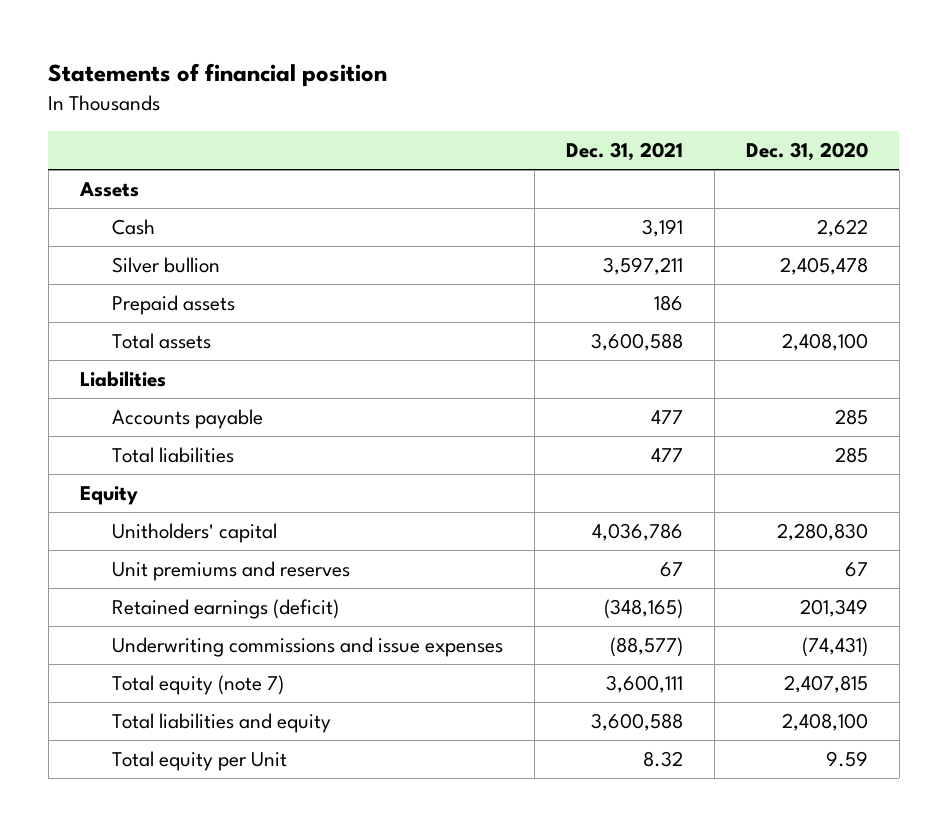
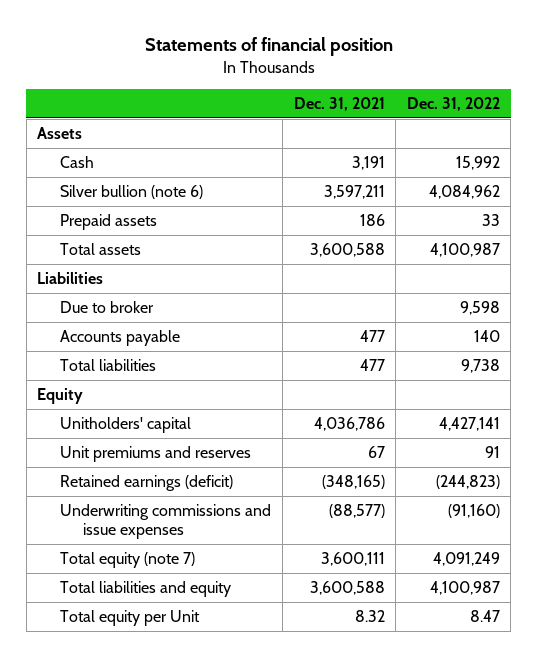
- | Dec. 31, 2021 | Dec. 31, 2020
+ | Dec. 31, 2021 | Dec. 31, 2022
- Silver bullion | 3,597,211 | 2,405,478
+ Silver bullion (note 6) | 3,597,211 | 4,084,962
+ Due to broker | | 9,598

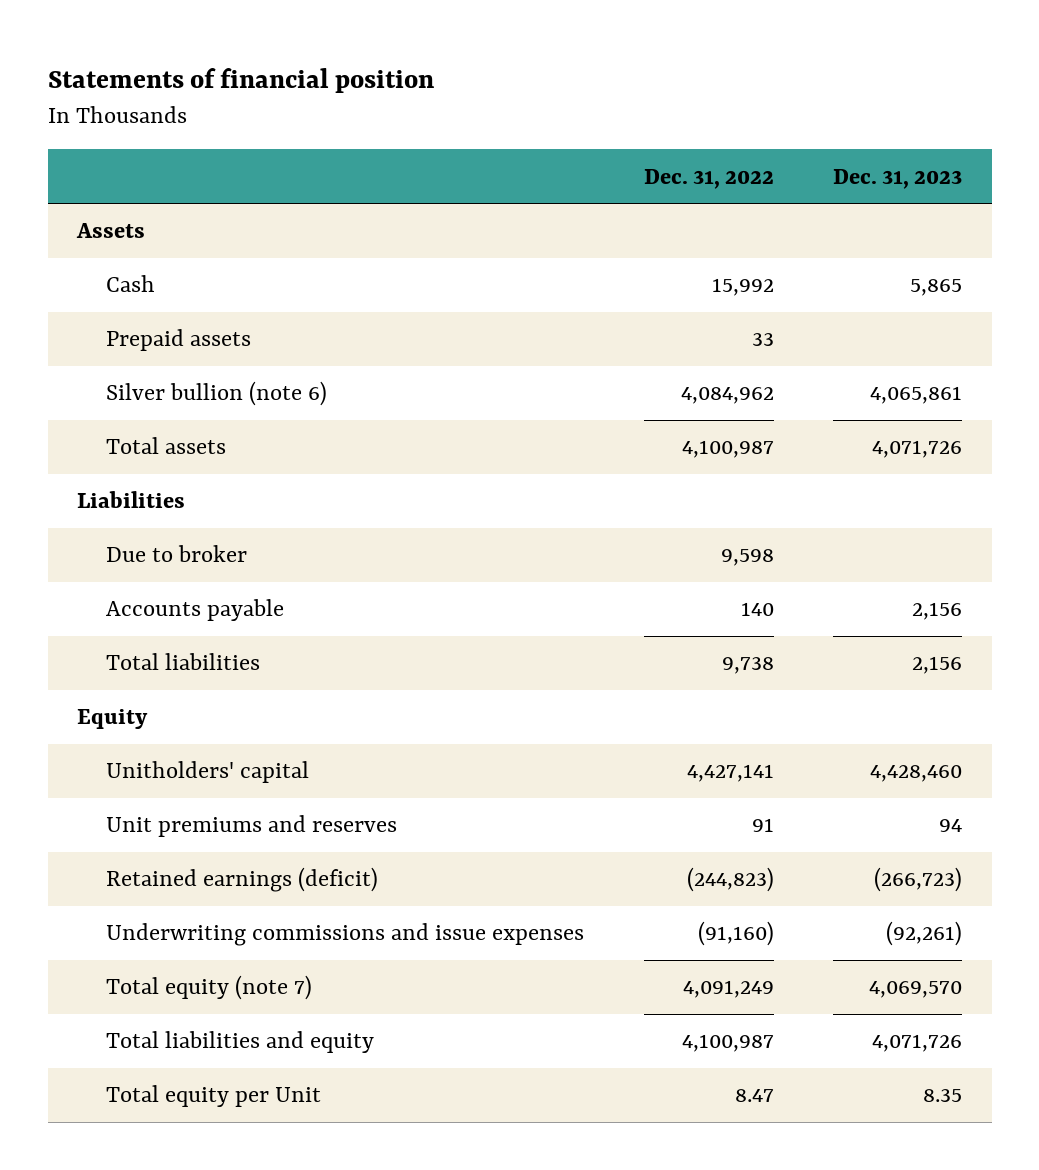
- | Dec. 31, 2021 | Dec. 31, 2022
+ | Dec. 31, 2022 | Dec. 31, 2023
moved down: Silver bullion (note 6) | 4,084,962 | 4,065,861

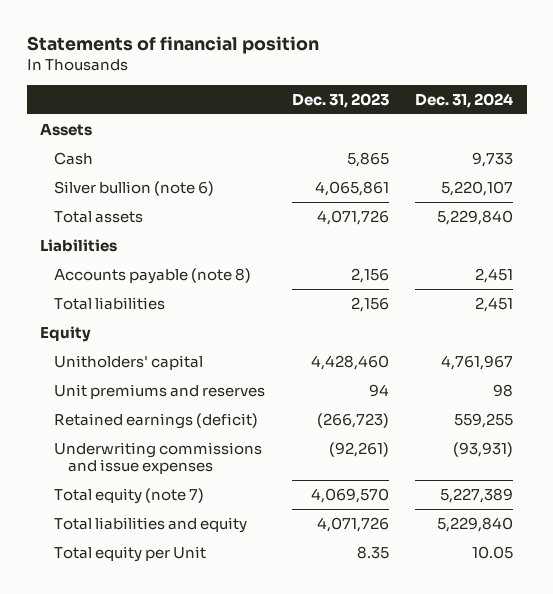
- | Dec. 31, 2022 | Dec. 31, 2023
+ | Dec. 31, 2023 | Dec. 31, 2024
- Prepaid assets | 33 |
- Due to broker | 9,598 |
- Accounts payable | 140 | 2,156
+ Accounts payable (note 8) | 2,156 | 2,451

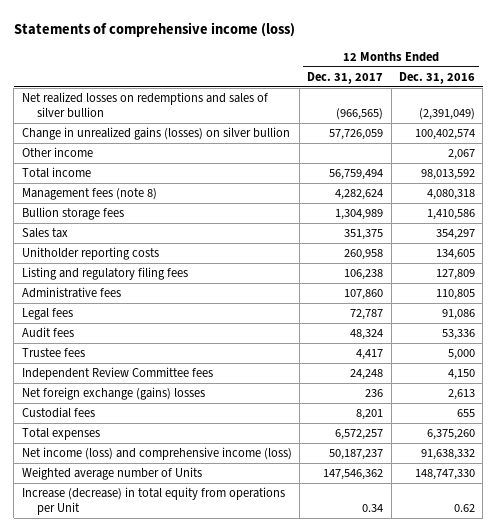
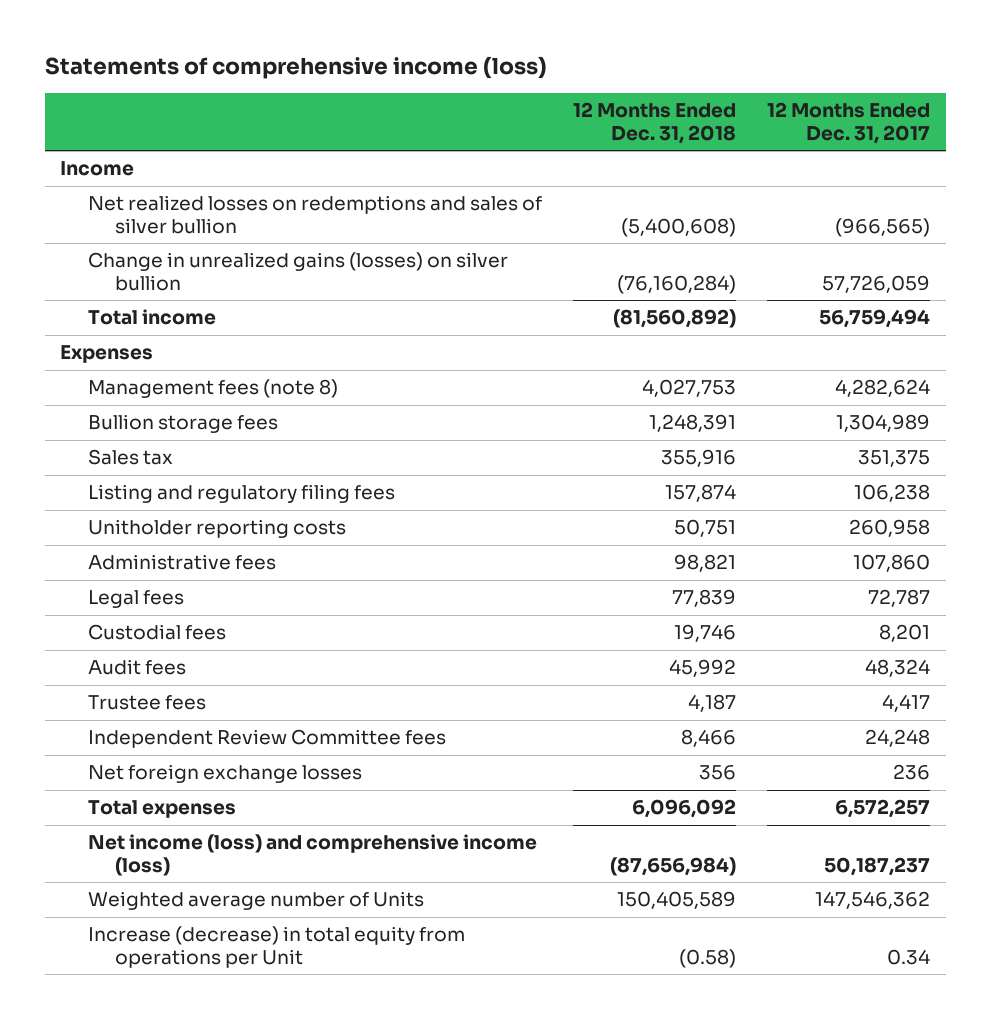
- | 12 Months Ended Dec. 31, 2017 | 12 Months Ended Dec. 31, 2016
+ | 12 Months Ended Dec. 31, 2018 | 12 Months Ended Dec. 31, 2017
+ Income
- Other income | | 2,067
+ Expenses
moved down: Unitholder reporting costs | 50,751 | 260,958
moved up: Custodial fees | 19,746 | 8,201
- Net foreign exchange (gains) losses | 236 | 2,613
+ Net foreign exchange losses | 356 | 236

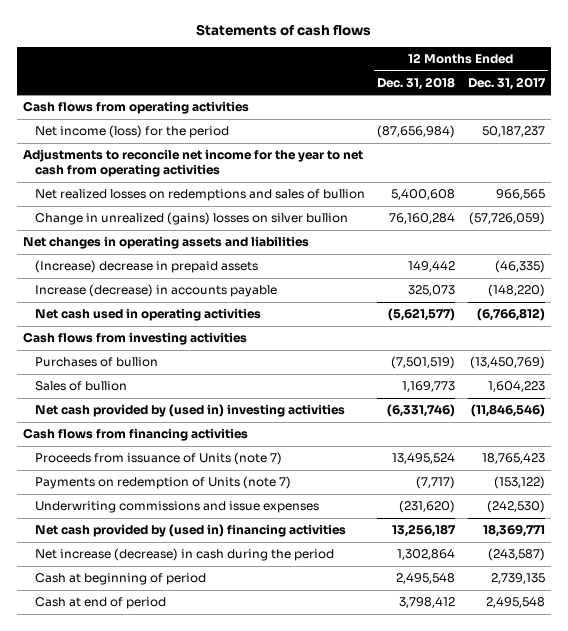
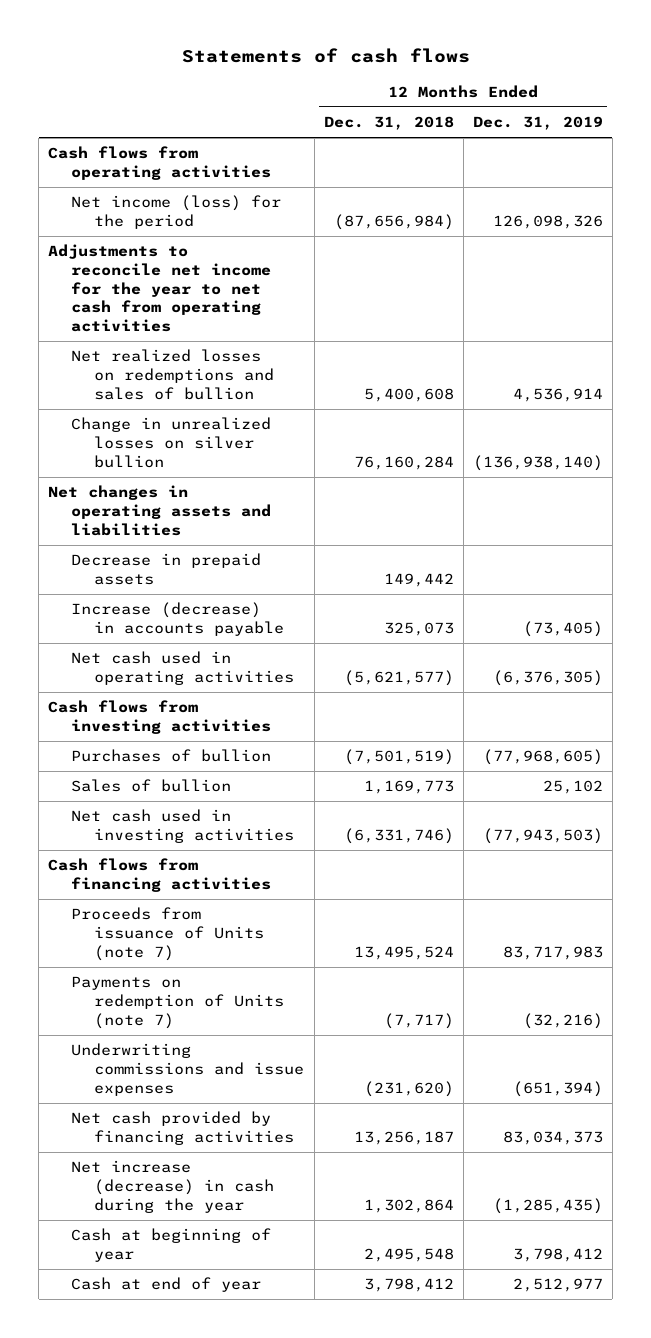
- | 12 Months Ended Dec. 31, 2018 | 12 Months Ended Dec. 31, 2017
+ | 12 Months Ended Dec. 31, 2018 | 12 Months Ended Dec. 31, 2019
- Change in unrealized (gains) losses on silver bullion | 76,160,284 | (57,726,059)
+ Change in unrealized losses on silver bullion | 76,160,284 | (136,938,140)
- (Increase) decrease in prepaid assets | 149,442 | (46,335)
+ Decrease in prepaid assets | 149,442 |
- Net cash provided by (used in) investing activities | (6,331,746) | (11,846,546)
+ Net cash used in investing activities | (6,331,746) | (77,943,503)
- Net cash provided by (used in) financing activities | 13,256,187 | 18,369,771
- Net increase (decrease) in cash during the period | 1,302,864 | (243,587)
- Cash at beginning of period | 2,495,548 | 2,739,135
- Cash at end of period | 3,798,412 | 2,495,548
+ Net cash provided by financing activities | 13,256,187 | 83,034,373
+ Net increase (decrease) in cash during the year | 1,302,864 | (1,285,435)
+ Cash at beginning of year | 2,495,548 | 3,798,412
+ Cash at end of year | 3,798,412 | 2,512,977

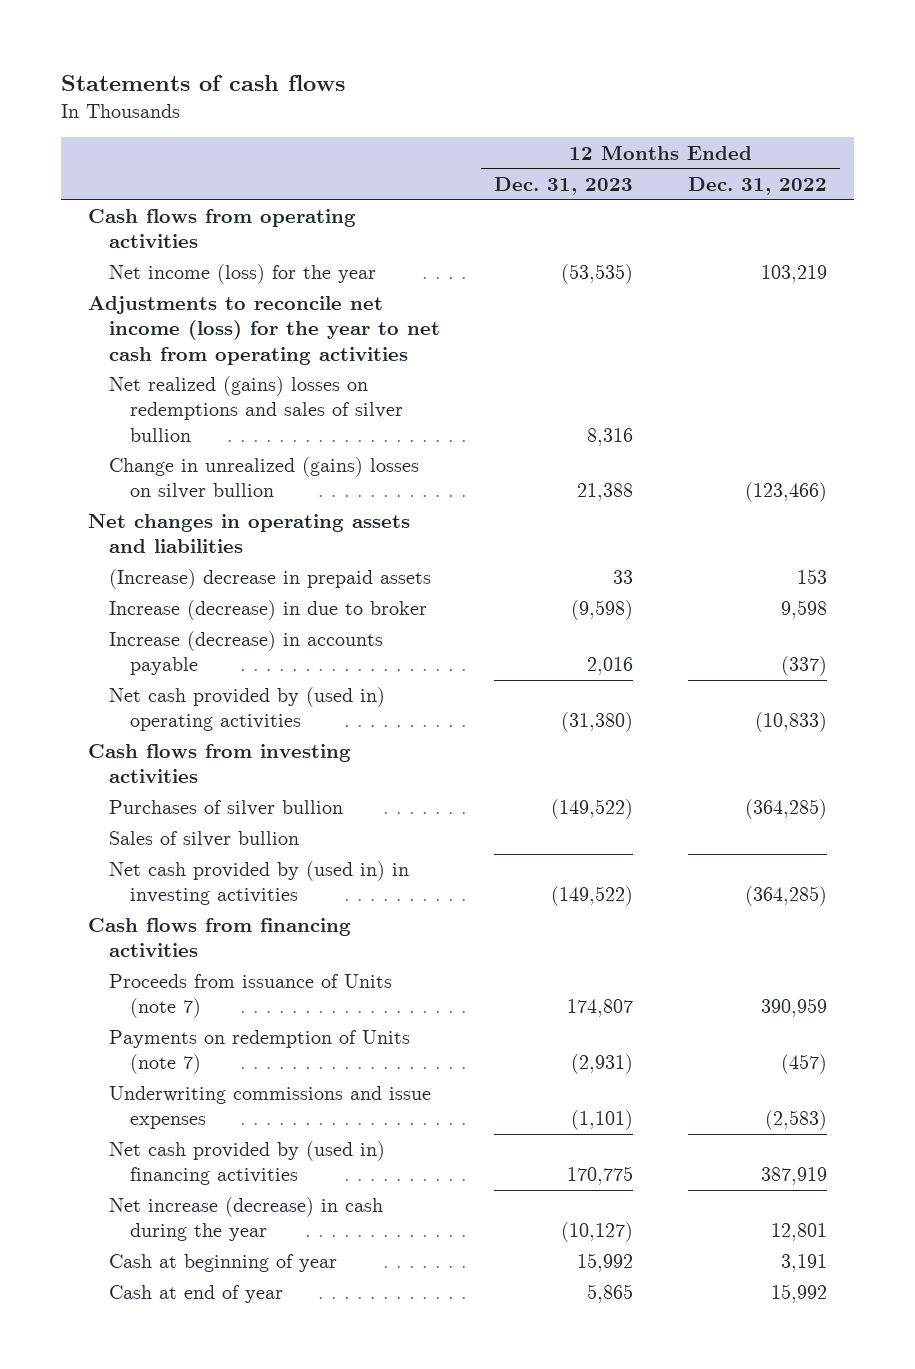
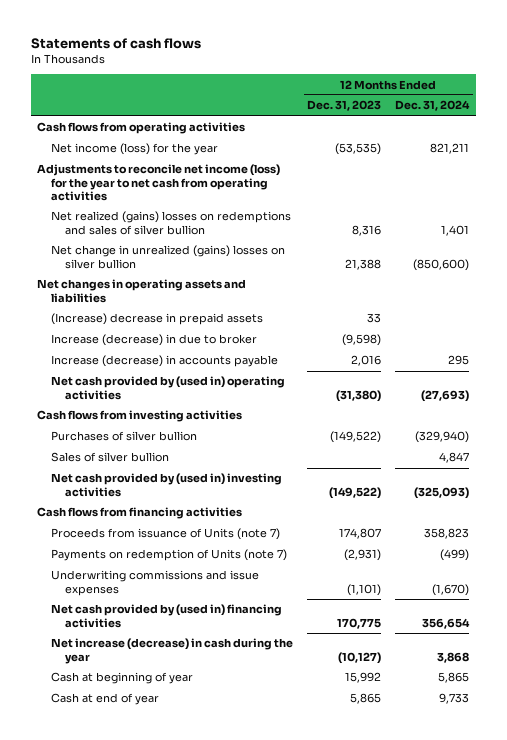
- | 12 Months Ended Dec. 31, 2023 | 12 Months Ended Dec. 31, 2022
+ | 12 Months Ended Dec. 31, 2023 | 12 Months Ended Dec. 31, 2024
- Change in unrealized (gains) losses on silver bullion | 21,388 | (123,466)
+ Net change in unrealized (gains) losses on silver bullion | 21,388 | (850,600)
- Net cash provided by (used in) in investing activities | (149,522) | (364,285)
+ Net cash provided by (used in) investing activities | (149,522) | (325,093)

